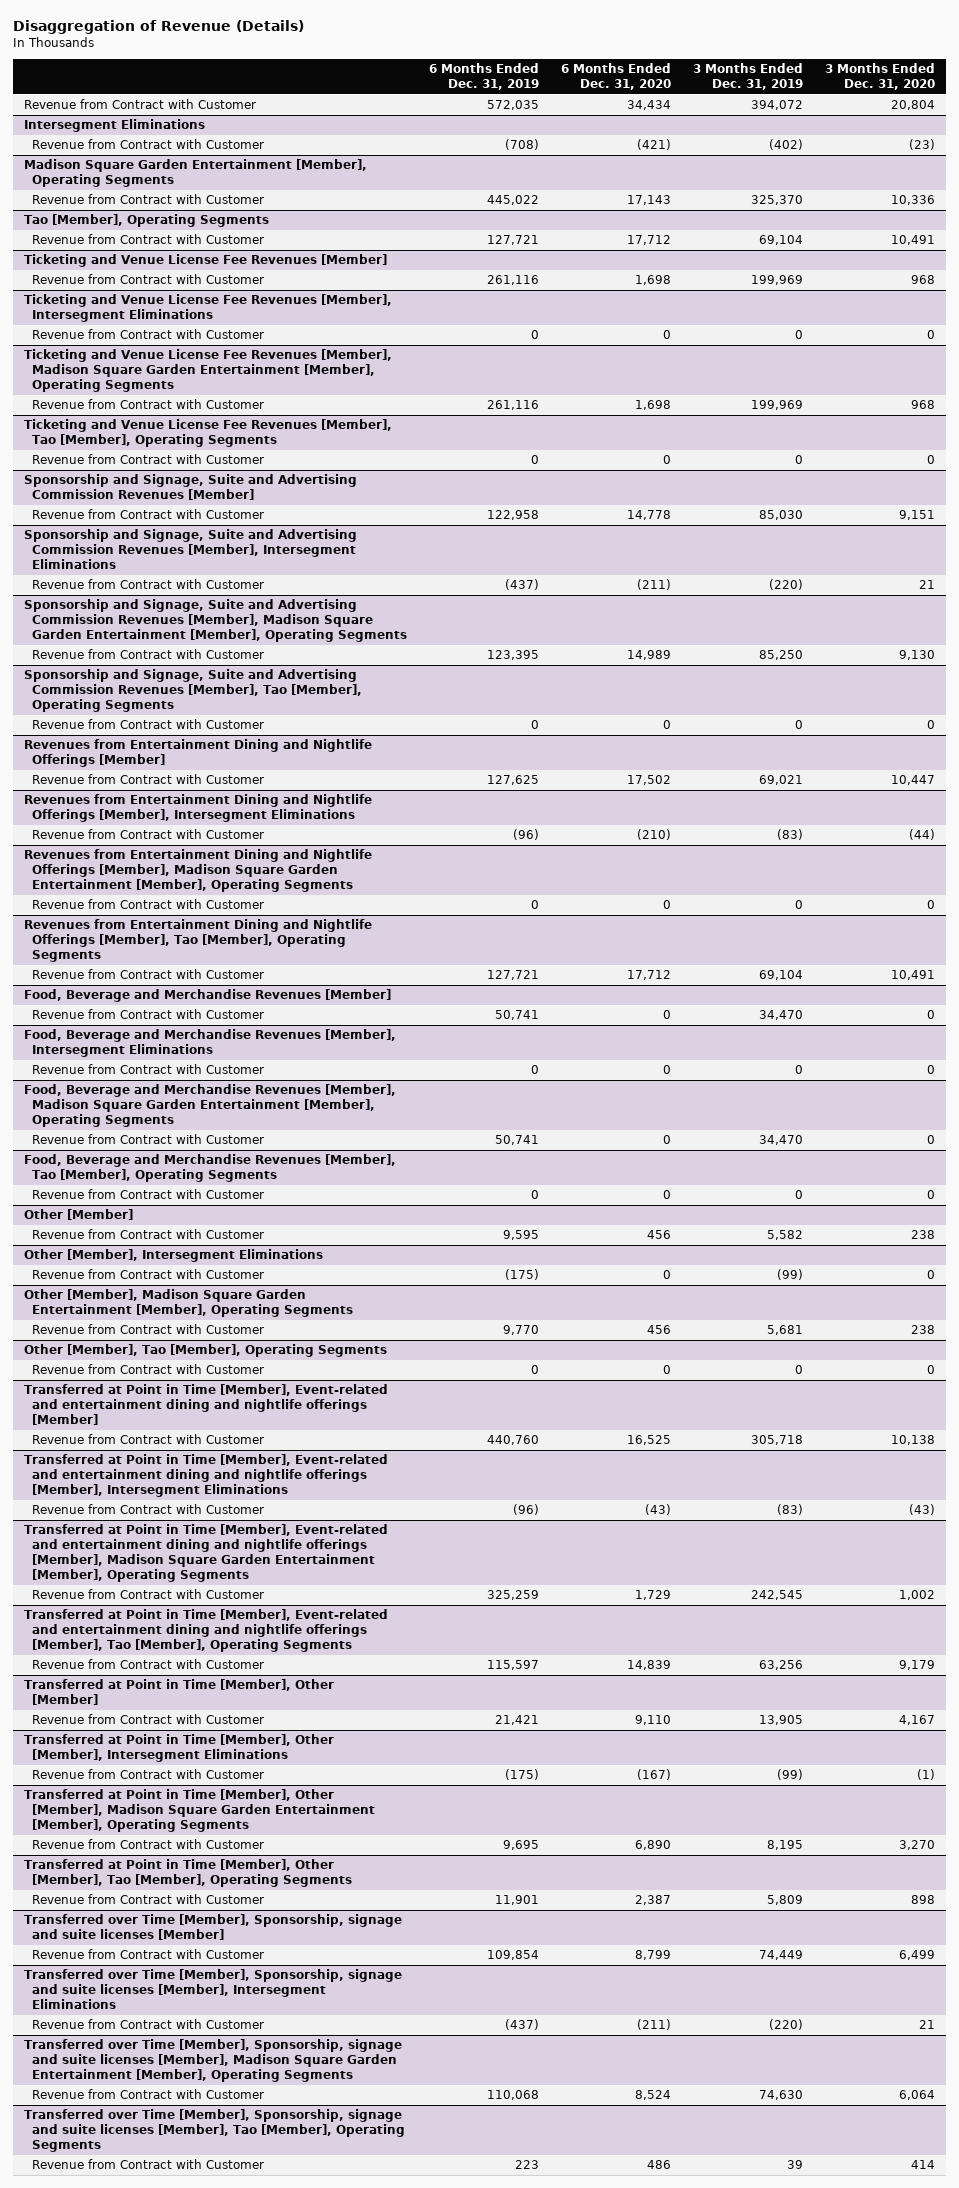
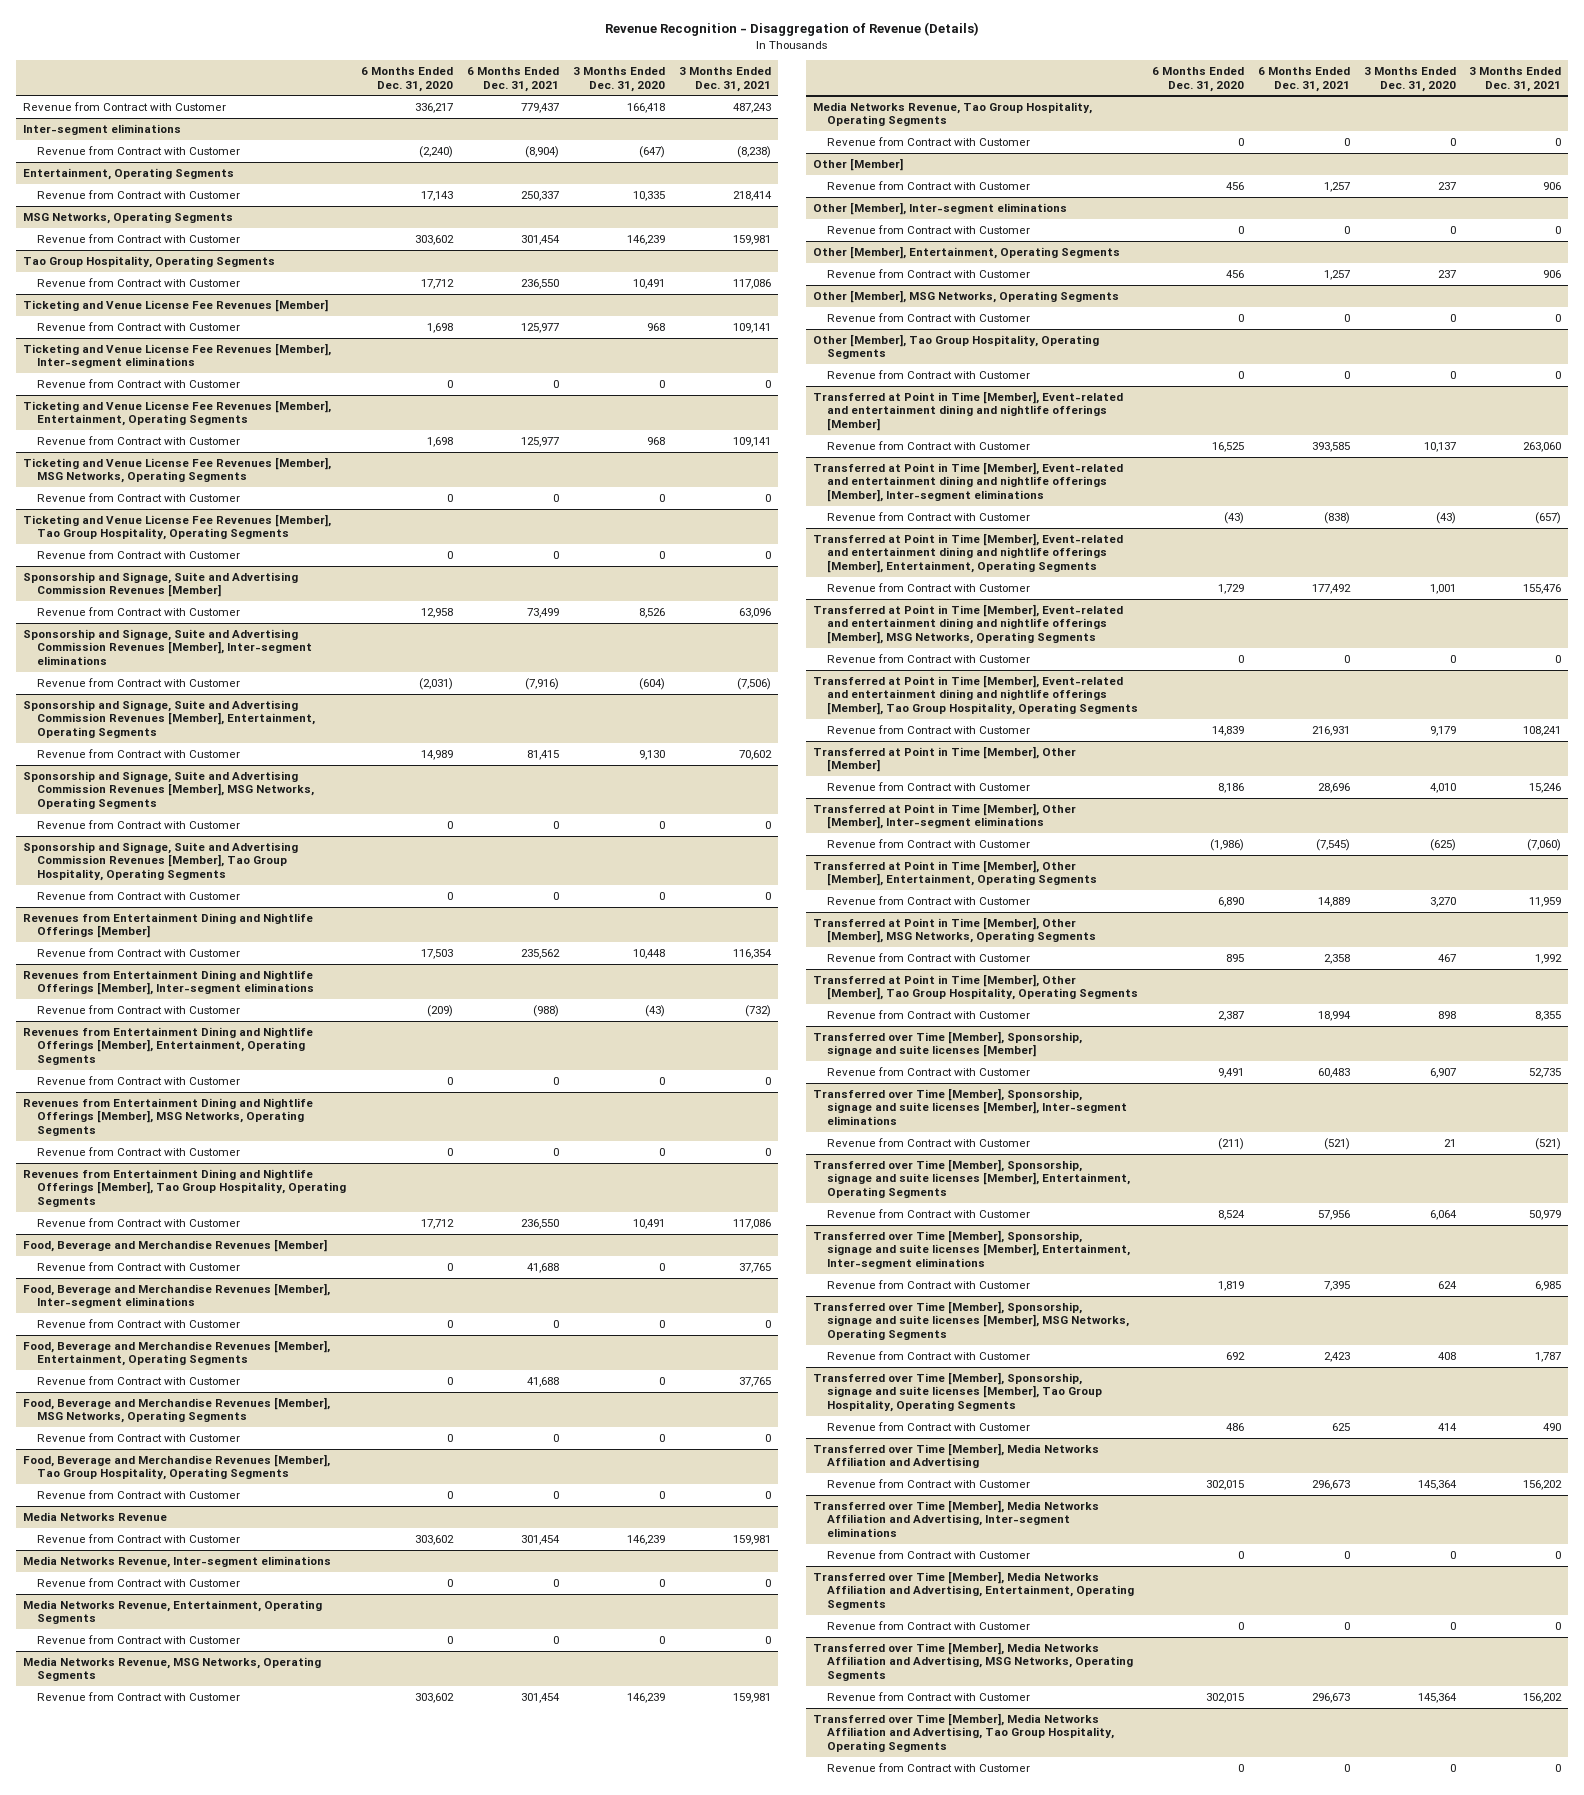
- Disaggregation of Revenue (Details)
+ Revenue Recognition - Disaggregation of Revenue (Details)
- | 6 Months Ended Dec. 31, 2019 | 6 Months Ended Dec. 31, 2020 | 3 Months Ended Dec. 31, 2019 | 3 Months Ended Dec. 31, 2020
+ | 6 Months Ended Dec. 31, 2020 | 6 Months Ended Dec. 31, 2021 | 3 Months Ended Dec. 31, 2020 | 3 Months Ended Dec. 31, 2021
- Revenue from Contract with Customer | 572,035 | 34,434 | 394,072 | 20,804
- Intersegment Eliminations
- Revenue from Contract with Customer | (708) | (421) | (402) | (23)
- Madison Square Garden Entertainment [Member], Operating Segments
- Revenue from Contract with Customer | 445,022 | 17,143 | 325,370 | 10,336
- Tao [Member], Operating Segments
+ Revenue from Contract with Customer | 336,217 | 779,437 | 166,418 | 487,243
+ Inter-segment eliminations
+ Revenue from Contract with Customer | (2,240) | (8,904) | (647) | (8,238)
+ Entertainment, Operating Segments
+ Revenue from Contract with Customer | 17,143 | 250,337 | 10,335 | 218,414
+ MSG Networks, Operating Segments
+ Revenue from Contract with Customer | 303,602 | 301,454 | 146,239 | 159,981
+ Tao Group Hospitality, Operating Segments
- Ticketing and Venue License Fee Revenues [Member], Intersegment Eliminations
+ Ticketing and Venue License Fee Revenues [Member], Inter-segment eliminations
- Ticketing and Venue License Fee Revenues [Member], Madison Square Garden Entertainment [Member], Operating Segments
+ Ticketing and Venue License Fee Revenues [Member], Entertainment, Operating Segments
- Ticketing and Venue License Fee Revenues [Member], Tao [Member], Operating Segments
+ Ticketing and Venue License Fee Revenues [Member], MSG Networks, Operating Segments
+ Ticketing and Venue License Fee Revenues [Member], Tao Group Hospitality, Operating Segments
+ Revenue from Contract with Customer | 0 | 0 | 0 | 0
@ Sponsorship and Signage, Suite and Advertising Commission Revenues [Member]
- Revenue from Contract with Customer | 122,958 | 14,778 | 85,030 | 9,151
- Sponsorship and Signage, Suite and Advertising Commission Revenues [Member], Intersegment Eliminations
- Revenue from Contract with Customer | (437) | (211) | (220) | 21
- Sponsorship and Signage, Suite and Advertising Commission Revenues [Member], Madison Square Garden Entertainment [Member], Operating Segments
@ Sponsorship and Signage, Suite and Advertising Commission Revenues [Member]
+ Revenue from Contract with Customer | 12,958 | 73,499 | 8,526 | 63,096
+ Sponsorship and Signage, Suite and Advertising Commission Revenues [Member], Inter-segment eliminations
+ Revenue from Contract with Customer | (2,031) | (7,916) | (604) | (7,506)
+ Sponsorship and Signage, Suite and Advertising Commission Revenues [Member], Entertainment, Operating Segments
- Sponsorship and Signage, Suite and Advertising Commission Revenues [Member], Tao [Member], Operating Segments
+ Sponsorship and Signage, Suite and Advertising Commission Revenues [Member], MSG Networks, Operating Segments
+ Sponsorship and Signage, Suite and Advertising Commission Revenues [Member], Tao Group Hospitality, Operating Segments
+ Revenue from Contract with Customer | 0 | 0 | 0 | 0
@ Revenues from Entertainment Dining and Nightlife Offerings [Member]
- Revenue from Contract with Customer | 127,625 | 17,502 | 69,021 | 10,447
- Revenues from Entertainment Dining and Nightlife Offerings [Member], Intersegment Eliminations
- Revenue from Contract with Customer | (96) | (210) | (83) | (44)
- Revenues from Entertainment Dining and Nightlife Offerings [Member], Madison Square Garden Entertainment [Member], Operating Segments
@ Revenues from Entertainment Dining and Nightlife Offerings [Member]
+ Revenue from Contract with Customer | 17,503 | 235,562 | 10,448 | 116,354
+ Revenues from Entertainment Dining and Nightlife Offerings [Member], Inter-segment eliminations
+ Revenue from Contract with Customer | (209) | (988) | (43) | (732)
+ Revenues from Entertainment Dining and Nightlife Offerings [Member], Entertainment, Operating Segments
- Revenues from Entertainment Dining and Nightlife Offerings [Member], Tao [Member], Operating Segments
+ Revenues from Entertainment Dining and Nightlife Offerings [Member], MSG Networks, Operating Segments
+ Revenue from Contract with Customer | 0 | 0 | 0 | 0
+ Revenues from Entertainment Dining and Nightlife Offerings [Member], Tao Group Hospitality, Operating Segments
- Food, Beverage and Merchandise Revenues [Member], Intersegment Eliminations
+ Food, Beverage and Merchandise Revenues [Member], Inter-segment eliminations
- Food, Beverage and Merchandise Revenues [Member], Madison Square Garden Entertainment [Member], Operating Segments
+ Food, Beverage and Merchandise Revenues [Member], Entertainment, Operating Segments
- Food, Beverage and Merchandise Revenues [Member], Tao [Member], Operating Segments
+ Food, Beverage and Merchandise Revenues [Member], MSG Networks, Operating Segments
+ Food, Beverage and Merchandise Revenues [Member], Tao Group Hospitality, Operating Segments
+ Revenue from Contract with Customer | 0 | 0 | 0 | 0
+ Media Networks Revenue
+ Revenue from Contract with Customer | 303,602 | 301,454 | 146,239 | 159,981
+ Media Networks Revenue, Inter-segment eliminations
+ Revenue from Contract with Customer | 0 | 0 | 0 | 0
+ Media Networks Revenue, Entertainment, Operating Segments
+ Revenue from Contract with Customer | 0 | 0 | 0 | 0
+ Media Networks Revenue, MSG Networks, Operating Segments
+ Revenue from Contract with Customer | 303,602 | 301,454 | 146,239 | 159,981
+ Media Networks Revenue, Tao Group Hospitality, Operating Segments
+ Revenue from Contract with Customer | 0 | 0 | 0 | 0
@ Other [Member]
- Revenue from Contract with Customer | 9,595 | 456 | 5,582 | 238
- Other [Member], Intersegment Eliminations
@ Other [Member]
+ Revenue from Contract with Customer | 456 | 1,257 | 237 | 906
+ Other [Member], Inter-segment eliminations
- Other [Member], Madison Square Garden Entertainment [Member], Operating Segments
- Revenue from Contract with Customer | 9,770 | 456 | 5,681 | 238
- Other [Member], Tao [Member], Operating Segments
+ Other [Member], Entertainment, Operating Segments
+ Revenue from Contract with Customer | 456 | 1,257 | 237 | 906
+ Other [Member], MSG Networks, Operating Segments
+ Other [Member], Tao Group Hospitality, Operating Segments
+ Revenue from Contract with Customer | 0 | 0 | 0 | 0
@ Transferred at Point in Time [Member], Event-related and entertainment dining and nightlife offerings [Member]
- Revenue from Contract with Customer | 440,760 | 16,525 | 305,718 | 10,138
- Transferred at Point in Time [Member], Event-related and entertainment dining and nightlife offerings [Member], Intersegment Eliminations
@ Transferred at Point in Time [Member], Event-related and entertainment dining and nightlife offerings [Member]
+ Revenue from Contract with Customer | 16,525 | 393,585 | 10,137 | 263,060
+ Transferred at Point in Time [Member], Event-related and entertainment dining and nightlife offerings [Member], Inter-segment eliminations
- Transferred at Point in Time [Member], Event-related and entertainment dining and nightlife offerings [Member], Madison Square Garden Entertainment [Member], Operating Segments
- Revenue from Contract with Customer | 325,259 | 1,729 | 242,545 | 1,002
- Transferred at Point in Time [Member], Event-related and entertainment dining and nightlife offerings [Member], Tao [Member], Operating Segments
+ Transferred at Point in Time [Member], Event-related and entertainment dining and nightlife offerings [Member], Entertainment, Operating Segments
+ Revenue from Contract with Customer | 1,729 | 177,492 | 1,001 | 155,476
+ Transferred at Point in Time [Member], Event-related and entertainment dining and nightlife offerings [Member], MSG Networks, Operating Segments
+ Revenue from Contract with Customer | 0 | 0 | 0 | 0
+ Transferred at Point in Time [Member], Event-related and entertainment dining and nightlife offerings [Member], Tao Group Hospitality, Operating Segments
@ Transferred at Point in Time [Member], Other [Member]
- Revenue from Contract with Customer | 21,421 | 9,110 | 13,905 | 4,167
- Transferred at Point in Time [Member], Other [Member], Intersegment Eliminations
- Revenue from Contract with Customer | (175) | (167) | (99) | (1)
- Transferred at Point in Time [Member], Other [Member], Madison Square Garden Entertainment [Member], Operating Segments
@ Transferred at Point in Time [Member], Other [Member]
+ Revenue from Contract with Customer | 8,186 | 28,696 | 4,010 | 15,246
+ Transferred at Point in Time [Member], Other [Member], Inter-segment eliminations
+ Revenue from Contract with Customer | (1,986) | (7,545) | (625) | (7,060)
+ Transferred at Point in Time [Member], Other [Member], Entertainment, Operating Segments
- Transferred at Point in Time [Member], Other [Member], Tao [Member], Operating Segments
+ Transferred at Point in Time [Member], Other [Member], MSG Networks, Operating Segments
+ Revenue from Contract with Customer | 895 | 2,358 | 467 | 1,992
+ Transferred at Point in Time [Member], Other [Member], Tao Group Hospitality, Operating Segments
@ Transferred over Time [Member], Sponsorship, signage and suite licenses [Member]
- Revenue from Contract with Customer | 109,854 | 8,799 | 74,449 | 6,499
- Transferred over Time [Member], Sponsorship, signage and suite licenses [Member], Intersegment Eliminations
@ Transferred over Time [Member], Sponsorship, signage and suite licenses [Member]
+ Revenue from Contract with Customer | 9,491 | 60,483 | 6,907 | 52,735
+ Transferred over Time [Member], Sponsorship, signage and suite licenses [Member], Inter-segment eliminations
- Transferred over Time [Member], Sponsorship, signage and suite licenses [Member], Madison Square Garden Entertainment [Member], Operating Segments
+ Transferred over Time [Member], Sponsorship, signage and suite licenses [Member], Entertainment, Operating Segments
- Transferred over Time [Member], Sponsorship, signage and suite licenses [Member], Tao [Member], Operating Segments
+ Transferred over Time [Member], Sponsorship, signage and suite licenses [Member], Entertainment, Inter-segment eliminations
+ Revenue from Contract with Customer | 1,819 | 7,395 | 624 | 6,985
+ Transferred over Time [Member], Sponsorship, signage and suite licenses [Member], MSG Networks, Operating Segments
+ Revenue from Contract with Customer | 692 | 2,423 | 408 | 1,787
+ Transferred over Time [Member], Sponsorship, signage and suite licenses [Member], Tao Group Hospitality, Operating Segments
+ Transferred over Time [Member], Media Networks Affiliation and Advertising
+ Revenue from Contract with Customer | 302,015 | 296,673 | 145,364 | 156,202
+ Transferred over Time [Member], Media Networks Affiliation and Advertising, Inter-segment eliminations
+ Revenue from Contract with Customer | 0 | 0 | 0 | 0
+ Transferred over Time [Member], Media Networks Affiliation and Advertising, Entertainment, Operating Segments
+ Revenue from Contract with Customer | 0 | 0 | 0 | 0
+ Transferred over Time [Member], Media Networks Affiliation and Advertising, MSG Networks, Operating Segments
+ Revenue from Contract with Customer | 302,015 | 296,673 | 145,364 | 156,202
+ Transferred over Time [Member], Media Networks Affiliation and Advertising, Tao Group Hospitality, Operating Segments
+ Revenue from Contract with Customer | 0 | 0 | 0 | 0

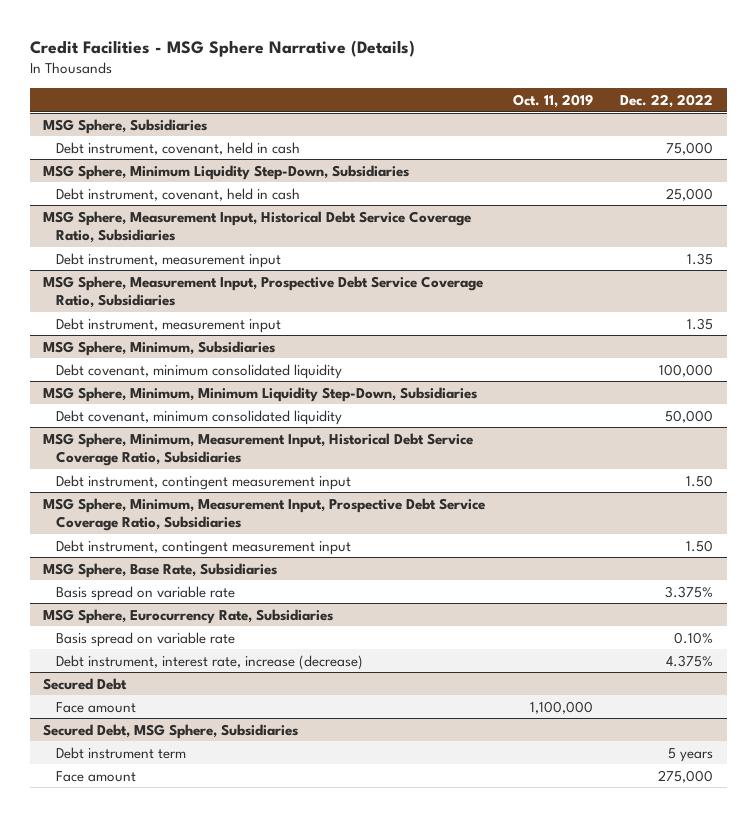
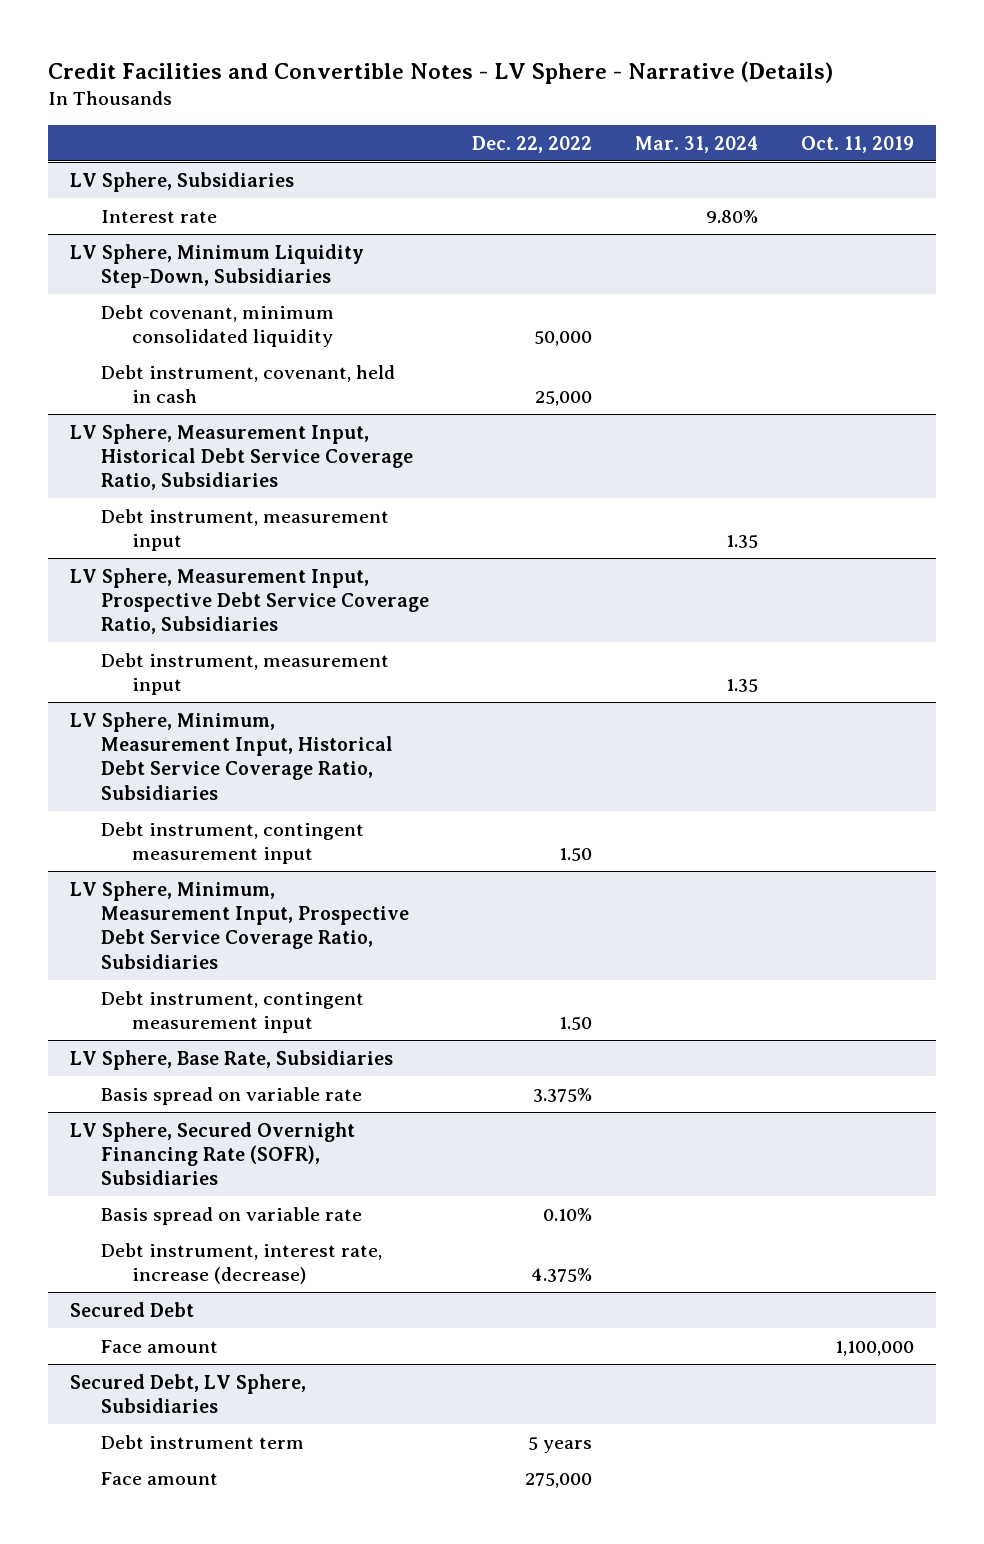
- Credit Facilities - MSG Sphere Narrative (Details)
+ Credit Facilities and Convertible Notes - LV Sphere - Narrative (Details)
- | Oct. 11, 2019 | Dec. 22, 2022
+ | Dec. 22, 2022 | Mar. 31, 2024 | Oct. 11, 2019
- MSG Sphere, Subsidiaries
- Debt instrument, covenant, held in cash | | 75,000
- MSG Sphere, Minimum Liquidity Step-Down, Subsidiaries
- Debt instrument, covenant, held in cash | | 25,000
- MSG Sphere, Measurement Input, Historical Debt Service Coverage Ratio, Subsidiaries
- Debt instrument, measurement input | | 1.35
- MSG Sphere, Measurement Input, Prospective Debt Service Coverage Ratio, Subsidiaries
- Debt instrument, measurement input | | 1.35
- MSG Sphere, Minimum, Subsidiaries
- Debt covenant, minimum consolidated liquidity | | 100,000
- MSG Sphere, Minimum, Minimum Liquidity Step-Down, Subsidiaries
+ LV Sphere, Subsidiaries
+ Interest rate | | 9.80% |
+ LV Sphere, Minimum Liquidity Step-Down, Subsidiaries
- MSG Sphere, Minimum, Measurement Input, Historical Debt Service Coverage Ratio, Subsidiaries
+ Debt instrument, covenant, held in cash | 25,000 | |
+ LV Sphere, Measurement Input, Historical Debt Service Coverage Ratio, Subsidiaries
+ Debt instrument, measurement input | | 1.35 |
+ LV Sphere, Measurement Input, Prospective Debt Service Coverage Ratio, Subsidiaries
+ Debt instrument, measurement input | | 1.35 |
+ LV Sphere, Minimum, Measurement Input, Historical Debt Service Coverage Ratio, Subsidiaries
- MSG Sphere, Minimum, Measurement Input, Prospective Debt Service Coverage Ratio, Subsidiaries
+ LV Sphere, Minimum, Measurement Input, Prospective Debt Service Coverage Ratio, Subsidiaries
- MSG Sphere, Base Rate, Subsidiaries
+ LV Sphere, Base Rate, Subsidiaries
- MSG Sphere, Eurocurrency Rate, Subsidiaries
+ LV Sphere, Secured Overnight Financing Rate (SOFR), Subsidiaries
- Secured Debt, MSG Sphere, Subsidiaries
+ Secured Debt, LV Sphere, Subsidiaries

